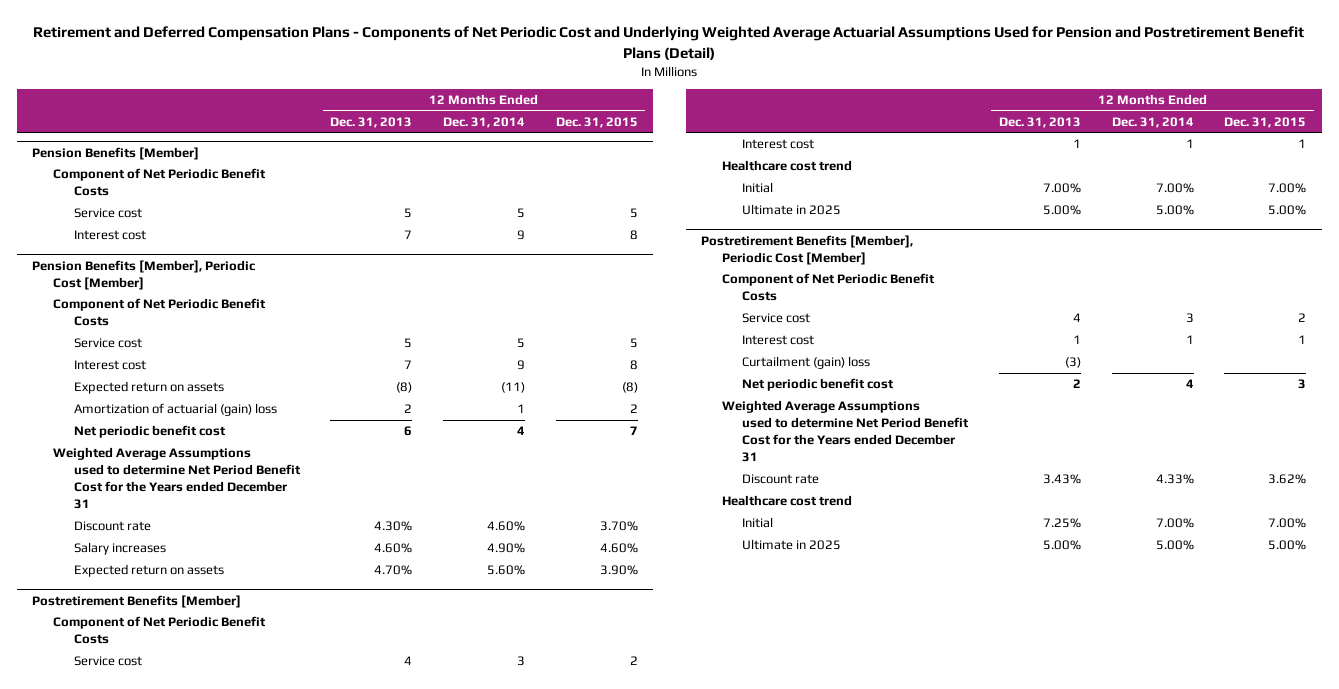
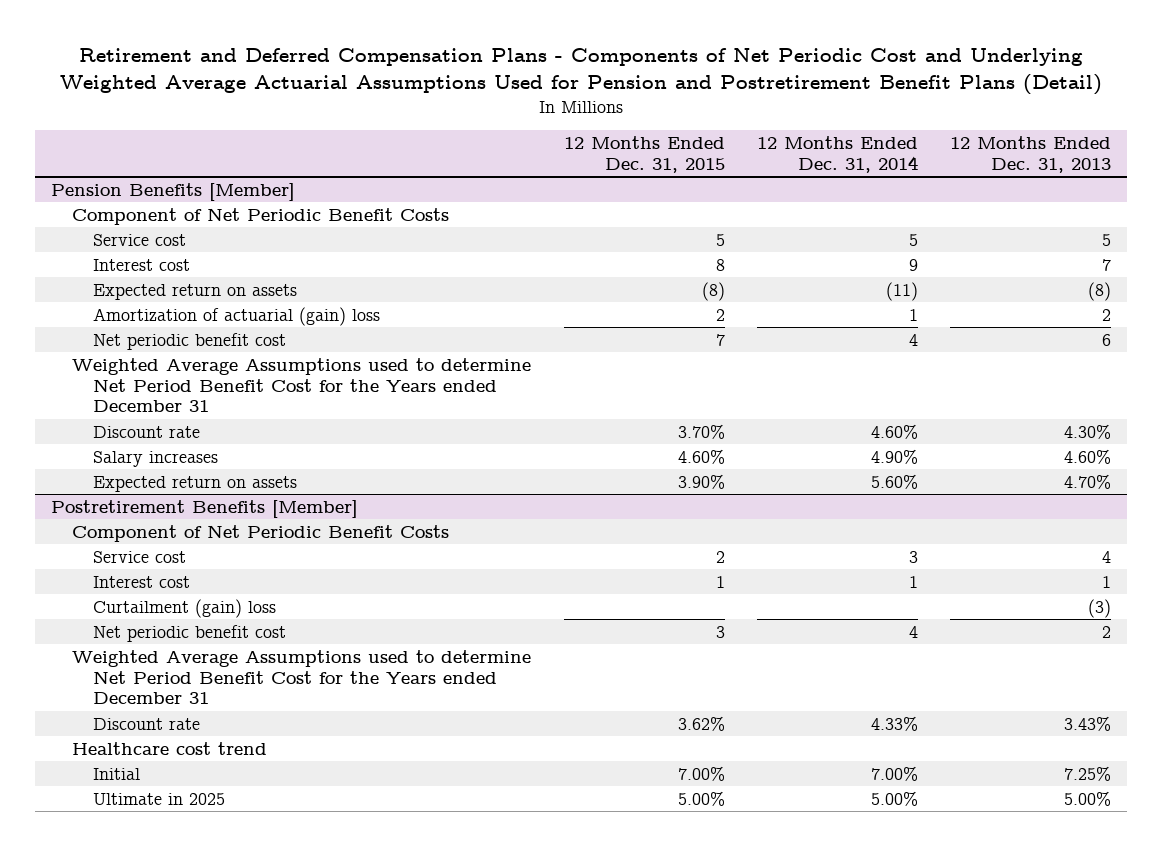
- | 12 Months Ended Dec. 31, 2013 | 12 Months Ended Dec. 31, 2014 | 12 Months Ended Dec. 31, 2015
+ | 12 Months Ended Dec. 31, 2015 | 12 Months Ended Dec. 31, 2014 | 12 Months Ended Dec. 31, 2013
- Pension Benefits [Member], Periodic Cost [Member]
- Component of Net Periodic Benefit Costs
- Service cost | 5 | 5 | 5
- Interest cost | 7 | 9 | 8
@ Postretirement Benefits [Member]
- Healthcare cost trend
- Initial | 7.00% | 7.00% | 7.00%
- Ultimate in 2025 | 5.00% | 5.00% | 5.00%
- Postretirement Benefits [Member], Periodic Cost [Member]
- Component of Net Periodic Benefit Costs
- Service cost | 4 | 3 | 2
- Interest cost | 1 | 1 | 1

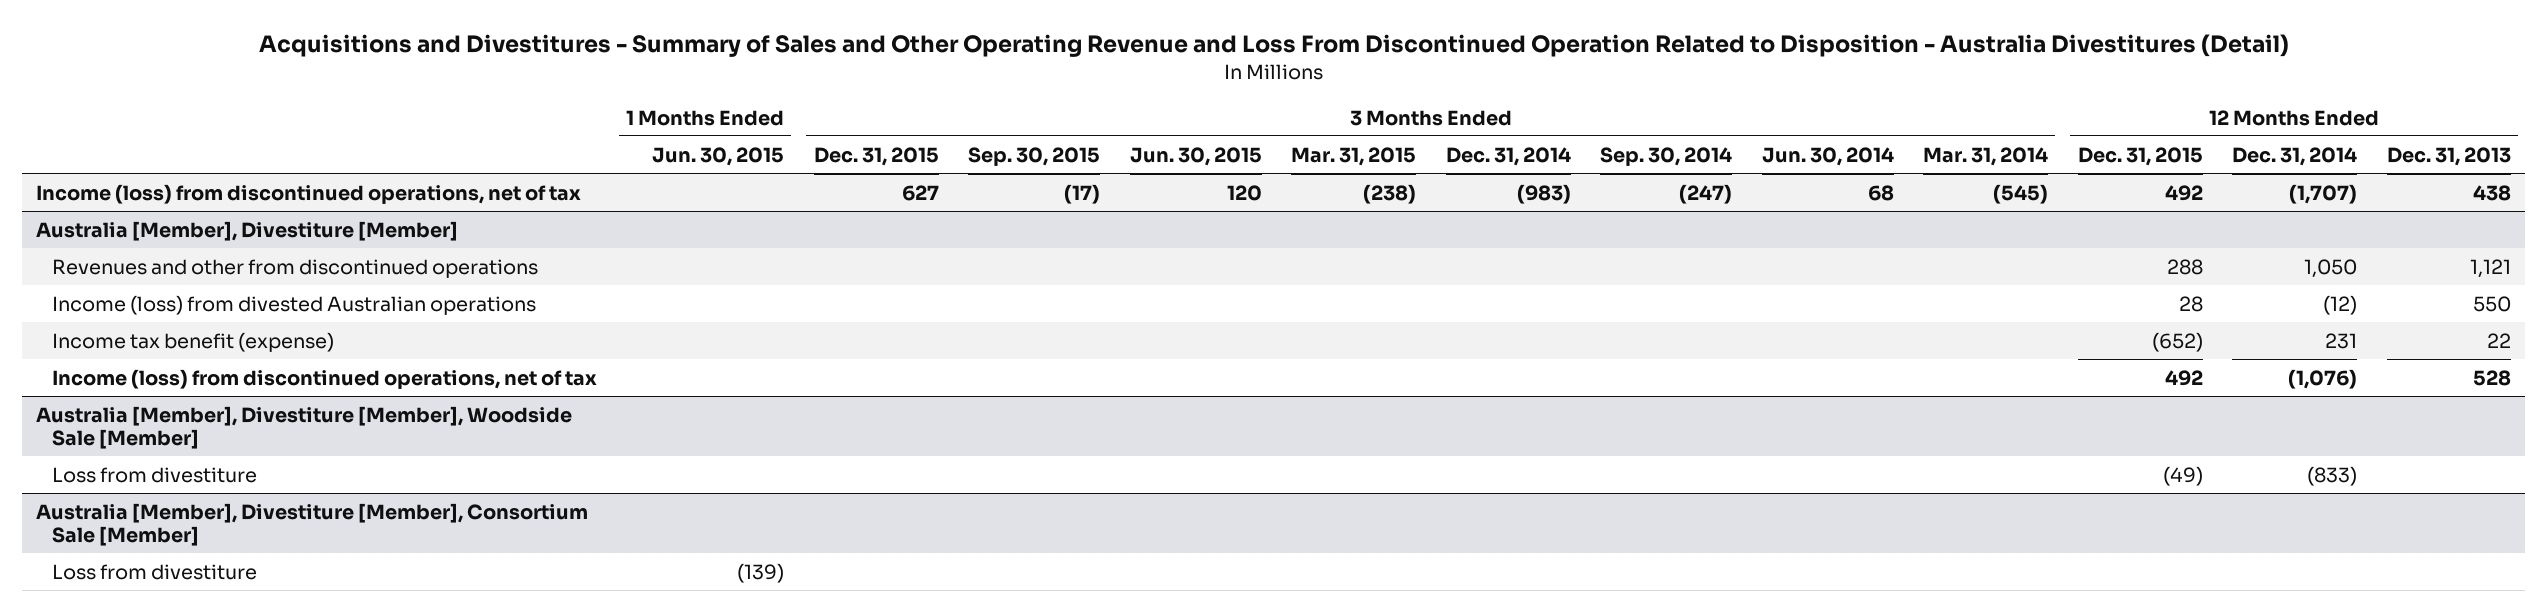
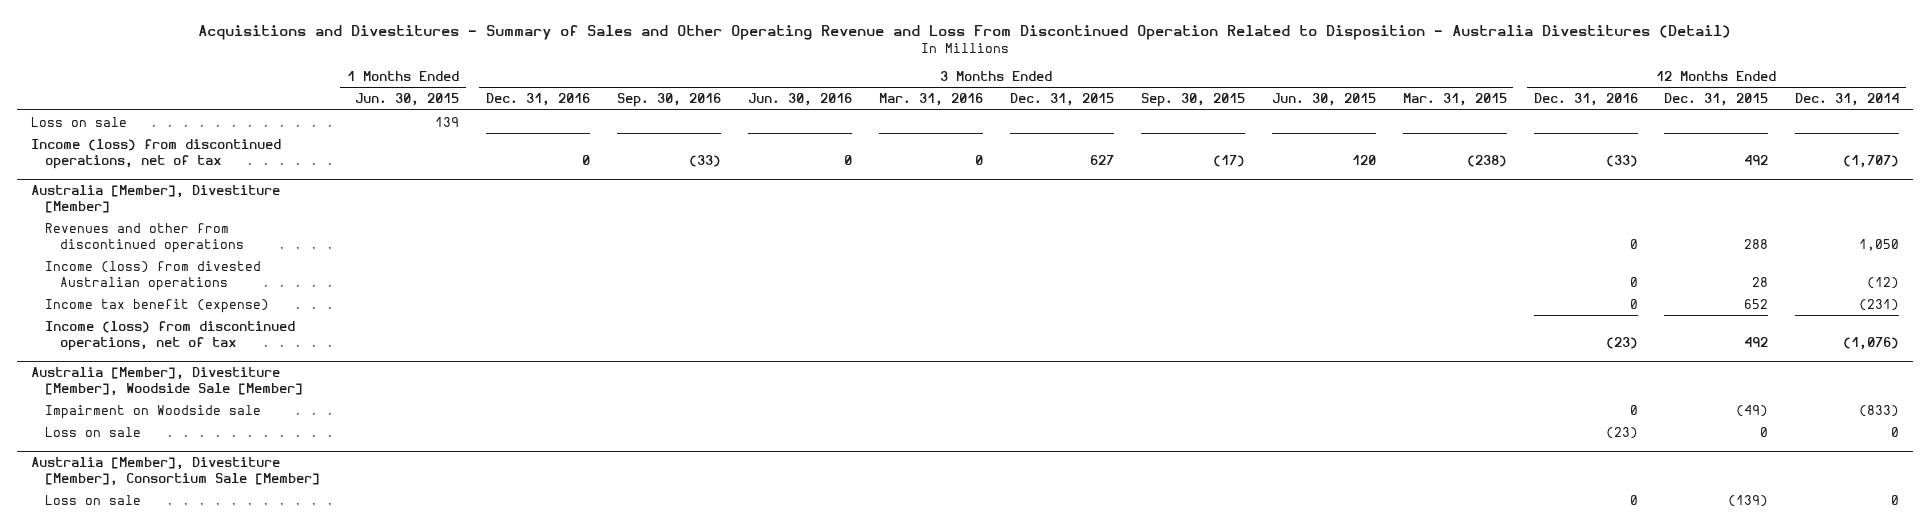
- | 1 Months Ended Jun. 30, 2015 | 3 Months Ended Dec. 31, 2015 | 3 Months Ended Sep. 30, 2015 | 3 Months Ended Jun. 30, 2015 | 3 Months Ended Mar. 31, 2015 | 3 Months Ended Dec. 31, 2014 | 3 Months Ended Sep. 30, 2014 | 3 Months Ended Jun. 30, 2014 | 3 Months Ended Mar. 31, 2014 | 12 Months Ended Dec. 31, 2015 | 12 Months Ended Dec. 31, 2014 | 12 Months Ended Dec. 31, 2013
+ | 1 Months Ended Jun. 30, 2015 | 3 Months Ended Dec. 31, 2016 | 3 Months Ended Sep. 30, 2016 | 3 Months Ended Jun. 30, 2016 | 3 Months Ended Mar. 31, 2016 | 3 Months Ended Dec. 31, 2015 | 3 Months Ended Sep. 30, 2015 | 3 Months Ended Jun. 30, 2015 | 3 Months Ended Mar. 31, 2015 | 12 Months Ended Dec. 31, 2016 | 12 Months Ended Dec. 31, 2015 | 12 Months Ended Dec. 31, 2014
+ Loss on sale | 139 | | | | | | | | | | |
@ Australia [Member], Divestiture [Member]
- Income tax benefit (expense) | | | | | | | | | | (652) | 231 | 22
+ Income tax benefit (expense) | | | | | | | | | | 0 | 652 | (231)
@ Australia [Member], Divestiture [Member], Woodside Sale [Member]
- Loss from divestiture | | | | | | | | | | (49) | (833) |
+ Impairment on Woodside sale | | | | | | | | | | 0 | (49) | (833)
+ Loss on sale | | | | | | | | | | (23) | 0 | 0
@ Australia [Member], Divestiture [Member], Consortium Sale [Member]
- Loss from divestiture | (139) | | | | | | | | | | |
+ Loss on sale | | | | | | | | | | 0 | (139) | 0

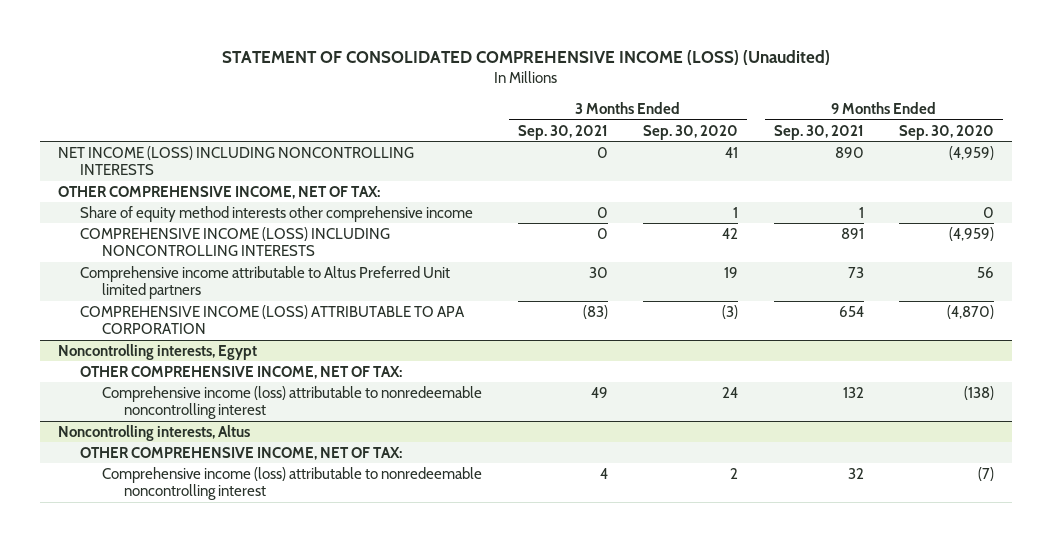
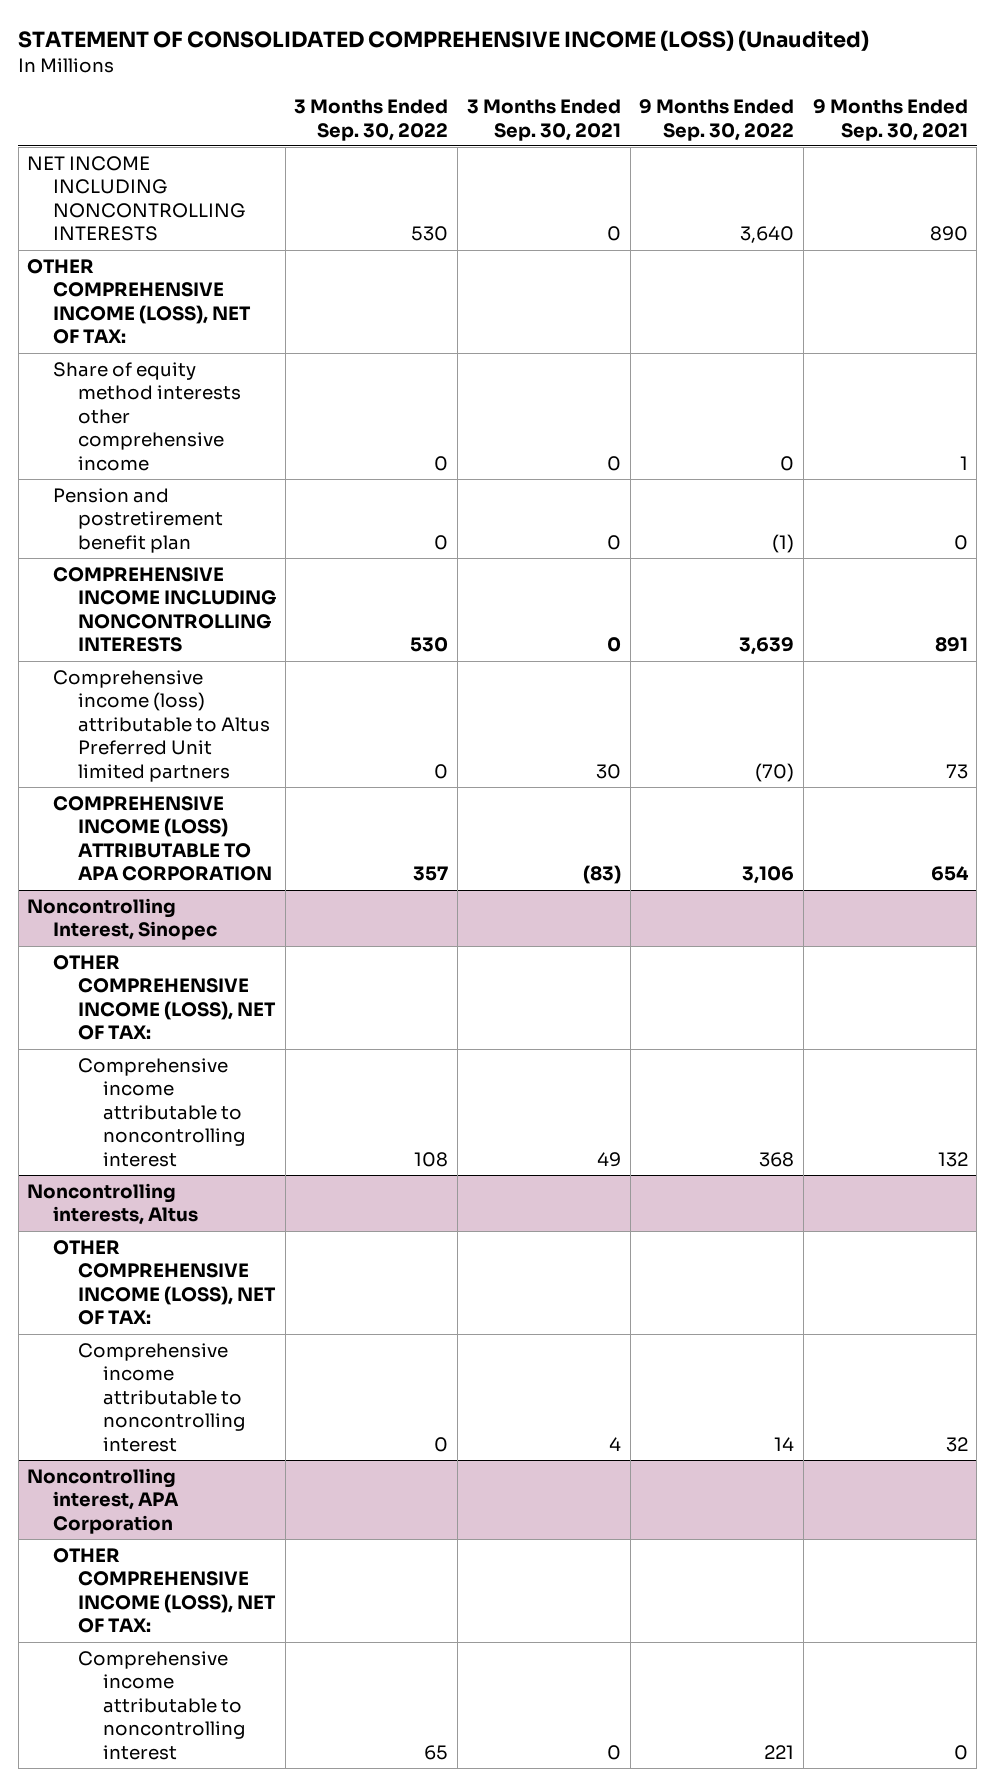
- | 3 Months Ended Sep. 30, 2021 | 3 Months Ended Sep. 30, 2020 | 9 Months Ended Sep. 30, 2021 | 9 Months Ended Sep. 30, 2020
+ | 3 Months Ended Sep. 30, 2022 | 3 Months Ended Sep. 30, 2021 | 9 Months Ended Sep. 30, 2022 | 9 Months Ended Sep. 30, 2021
- NET INCOME (LOSS) INCLUDING NONCONTROLLING INTERESTS | 0 | 41 | 890 | (4,959)
- OTHER COMPREHENSIVE INCOME, NET OF TAX:
+ NET INCOME INCLUDING NONCONTROLLING INTERESTS | 530 | 0 | 3,640 | 890
+ OTHER COMPREHENSIVE INCOME (LOSS), NET OF TAX:
- COMPREHENSIVE INCOME (LOSS) INCLUDING NONCONTROLLING INTERESTS | 0 | 42 | 891 | (4,959)
- Comprehensive income attributable to Altus Preferred Unit limited partners | 30 | 19 | 73 | 56
+ Pension and postretirement benefit plan | 0 | 0 | (1) | 0
+ COMPREHENSIVE INCOME INCLUDING NONCONTROLLING INTERESTS | 530 | 0 | 3,639 | 891
+ Comprehensive income (loss) attributable to Altus Preferred Unit limited partners | 0 | 30 | (70) | 73
- Noncontrolling interests, Egypt
- OTHER COMPREHENSIVE INCOME, NET OF TAX:
- Comprehensive income (loss) attributable to nonredeemable noncontrolling interest | 49 | 24 | 132 | (138)
+ Noncontrolling Interest, Sinopec
+ OTHER COMPREHENSIVE INCOME (LOSS), NET OF TAX:
+ Comprehensive income attributable to noncontrolling interest | 108 | 49 | 368 | 132
@ Noncontrolling interests, Altus
- OTHER COMPREHENSIVE INCOME, NET OF TAX:
- Comprehensive income (loss) attributable to nonredeemable noncontrolling interest | 4 | 2 | 32 | (7)
+ OTHER COMPREHENSIVE INCOME (LOSS), NET OF TAX:
+ Comprehensive income attributable to noncontrolling interest | 0 | 4 | 14 | 32
+ Noncontrolling interest, APA Corporation
+ OTHER COMPREHENSIVE INCOME (LOSS), NET OF TAX:
+ Comprehensive income attributable to noncontrolling interest | 65 | 0 | 221 | 0

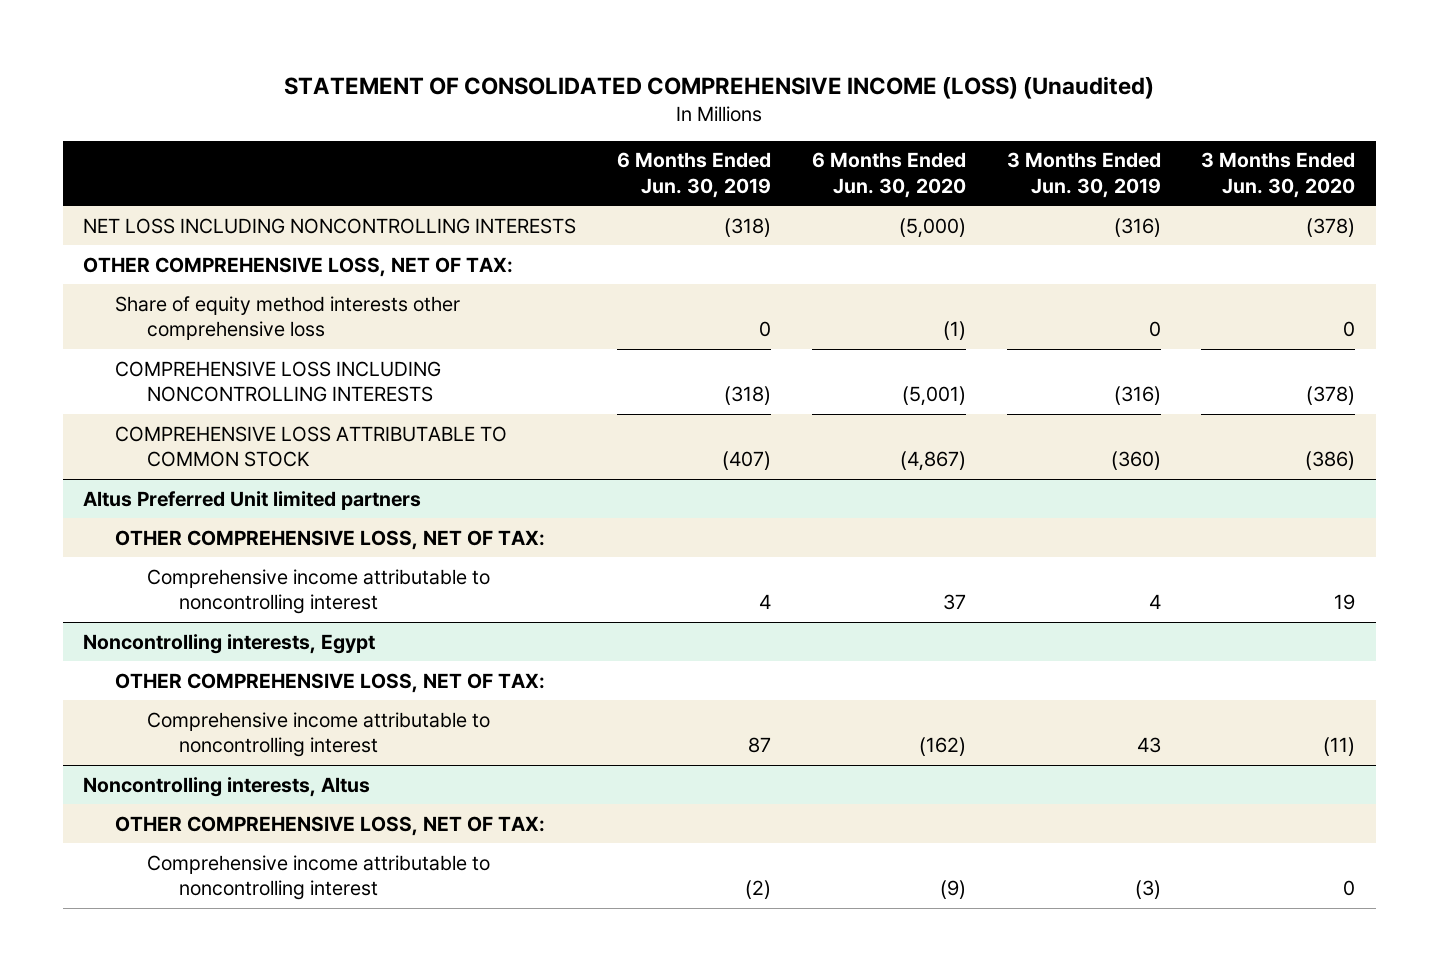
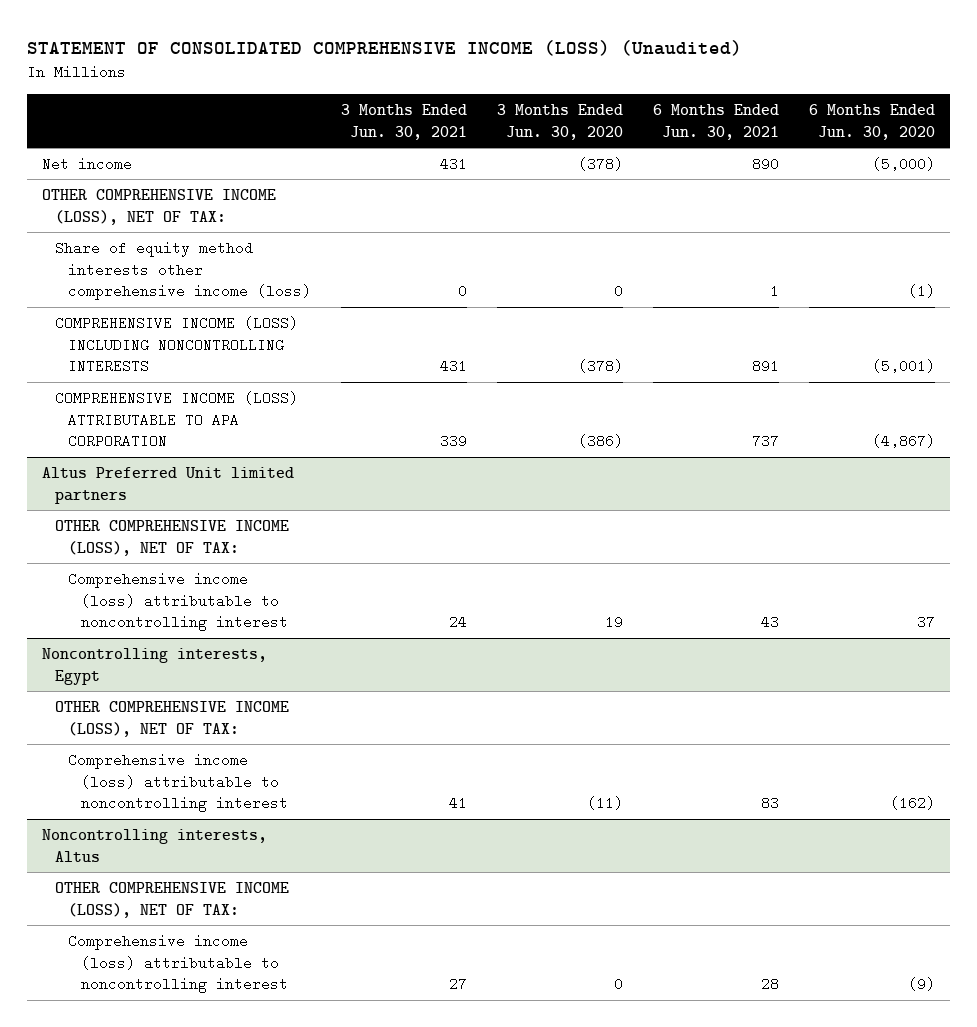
- | 6 Months Ended Jun. 30, 2019 | 6 Months Ended Jun. 30, 2020 | 3 Months Ended Jun. 30, 2019 | 3 Months Ended Jun. 30, 2020
+ | 3 Months Ended Jun. 30, 2021 | 3 Months Ended Jun. 30, 2020 | 6 Months Ended Jun. 30, 2021 | 6 Months Ended Jun. 30, 2020
- NET LOSS INCLUDING NONCONTROLLING INTERESTS | (318) | (5,000) | (316) | (378)
- OTHER COMPREHENSIVE LOSS, NET OF TAX:
- Share of equity method interests other comprehensive loss | 0 | (1) | 0 | 0
- COMPREHENSIVE LOSS INCLUDING NONCONTROLLING INTERESTS | (318) | (5,001) | (316) | (378)
- COMPREHENSIVE LOSS ATTRIBUTABLE TO COMMON STOCK | (407) | (4,867) | (360) | (386)
+ Net income | 431 | (378) | 890 | (5,000)
+ OTHER COMPREHENSIVE INCOME (LOSS), NET OF TAX:
+ Share of equity method interests other comprehensive income (loss) | 0 | 0 | 1 | (1)
+ COMPREHENSIVE INCOME (LOSS) INCLUDING NONCONTROLLING INTERESTS | 431 | (378) | 891 | (5,001)
+ COMPREHENSIVE INCOME (LOSS) ATTRIBUTABLE TO APA CORPORATION | 339 | (386) | 737 | (4,867)
@ Altus Preferred Unit limited partners
- OTHER COMPREHENSIVE LOSS, NET OF TAX:
- Comprehensive income attributable to noncontrolling interest | 4 | 37 | 4 | 19
+ OTHER COMPREHENSIVE INCOME (LOSS), NET OF TAX:
+ Comprehensive income (loss) attributable to noncontrolling interest | 24 | 19 | 43 | 37
@ Noncontrolling interests, Egypt
- OTHER COMPREHENSIVE LOSS, NET OF TAX:
- Comprehensive income attributable to noncontrolling interest | 87 | (162) | 43 | (11)
+ OTHER COMPREHENSIVE INCOME (LOSS), NET OF TAX:
+ Comprehensive income (loss) attributable to noncontrolling interest | 41 | (11) | 83 | (162)
@ Noncontrolling interests, Altus
- OTHER COMPREHENSIVE LOSS, NET OF TAX:
- Comprehensive income attributable to noncontrolling interest | (2) | (9) | (3) | 0
+ OTHER COMPREHENSIVE INCOME (LOSS), NET OF TAX:
+ Comprehensive income (loss) attributable to noncontrolling interest | 27 | 0 | 28 | (9)

